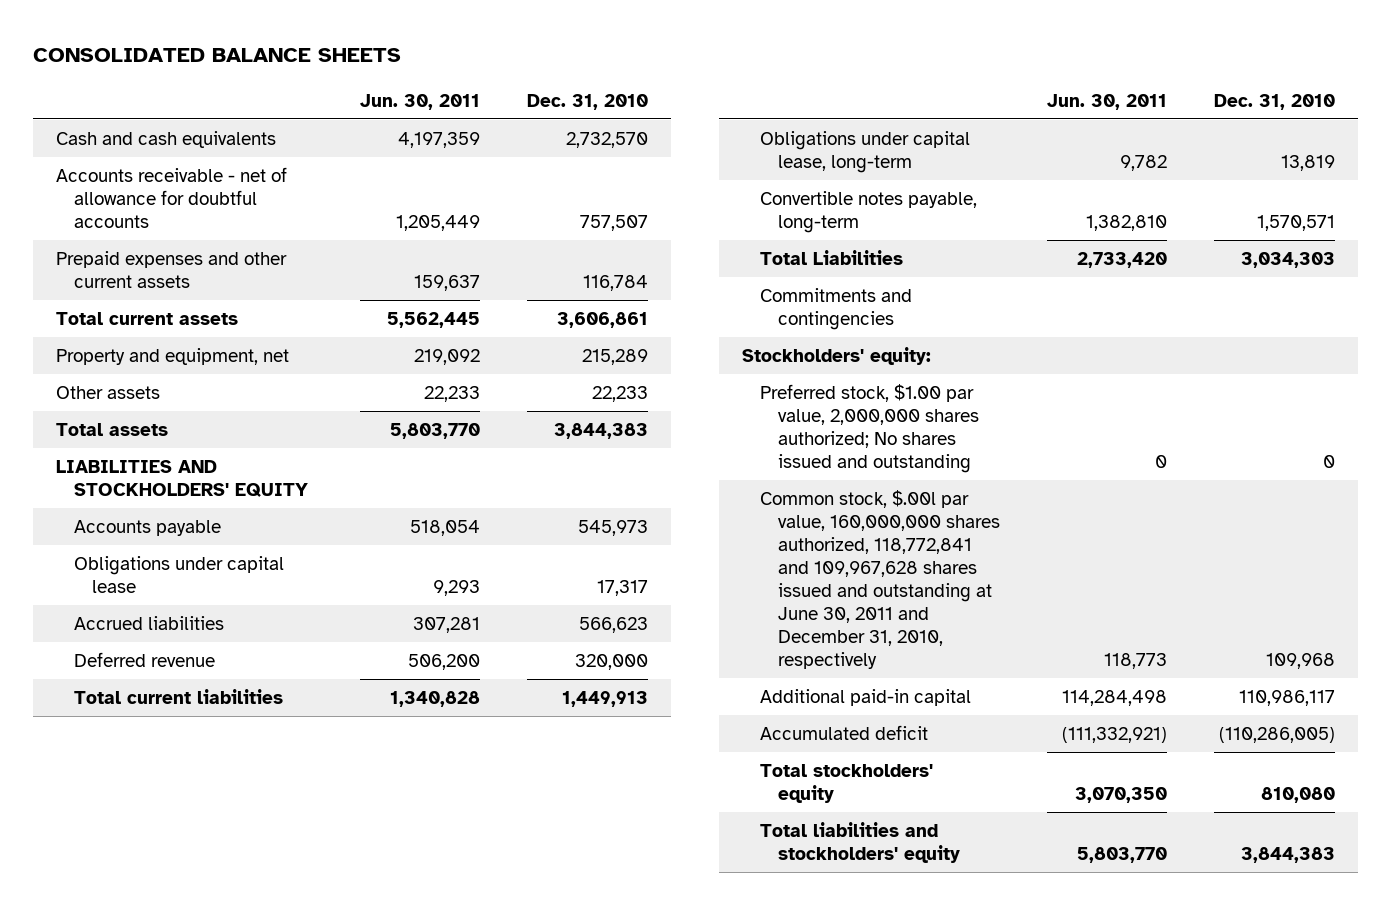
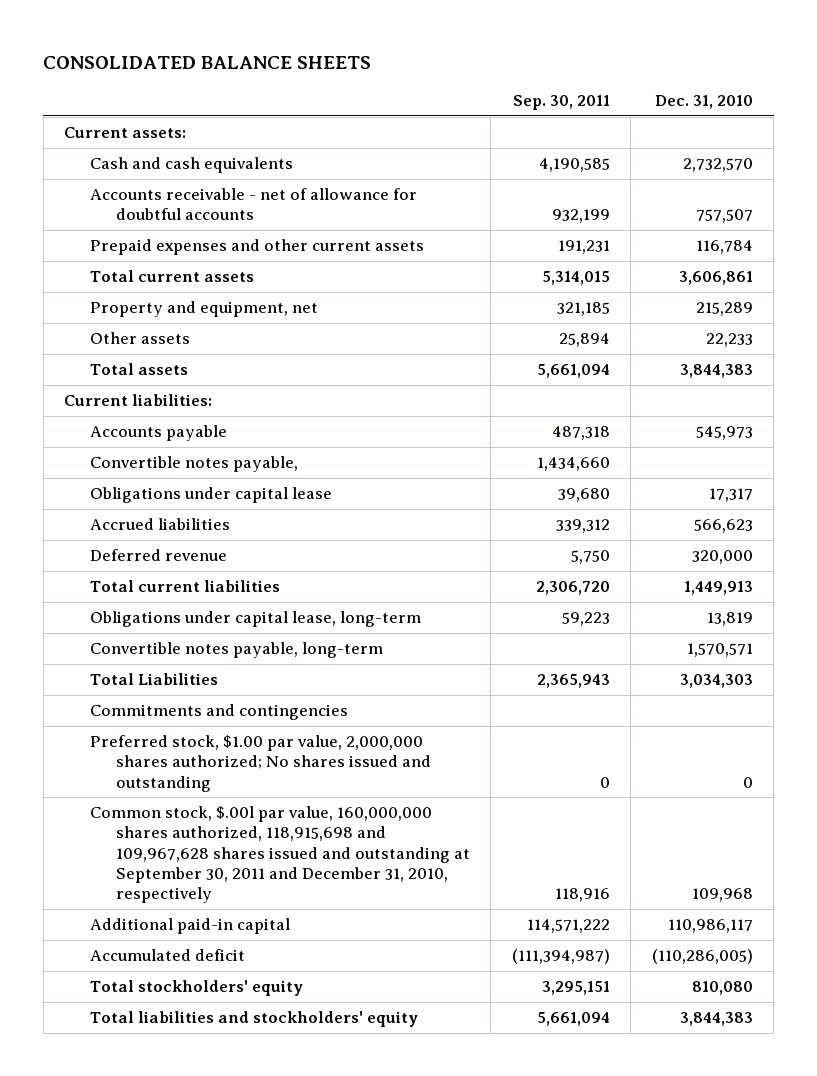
- | Jun. 30, 2011 | Dec. 31, 2010
+ | Sep. 30, 2011 | Dec. 31, 2010
+ Current assets:
- LIABILITIES AND STOCKHOLDERS' EQUITY
+ Current liabilities:
+ Convertible notes payable, | 1,434,660 |
- Stockholders' equity:
- Common stock, $.00l par value, 160,000,000 shares authorized, 118,772,841 and 109,967,628 shares issued and outstanding at June 30, 2011 and December 31, 2010, respectively | 118,773 | 109,968
+ Common stock, $.00l par value, 160,000,000 shares authorized, 118,915,698 and 109,967,628 shares issued and outstanding at September 30, 2011 and December 31, 2010, respectively | 118,916 | 109,968

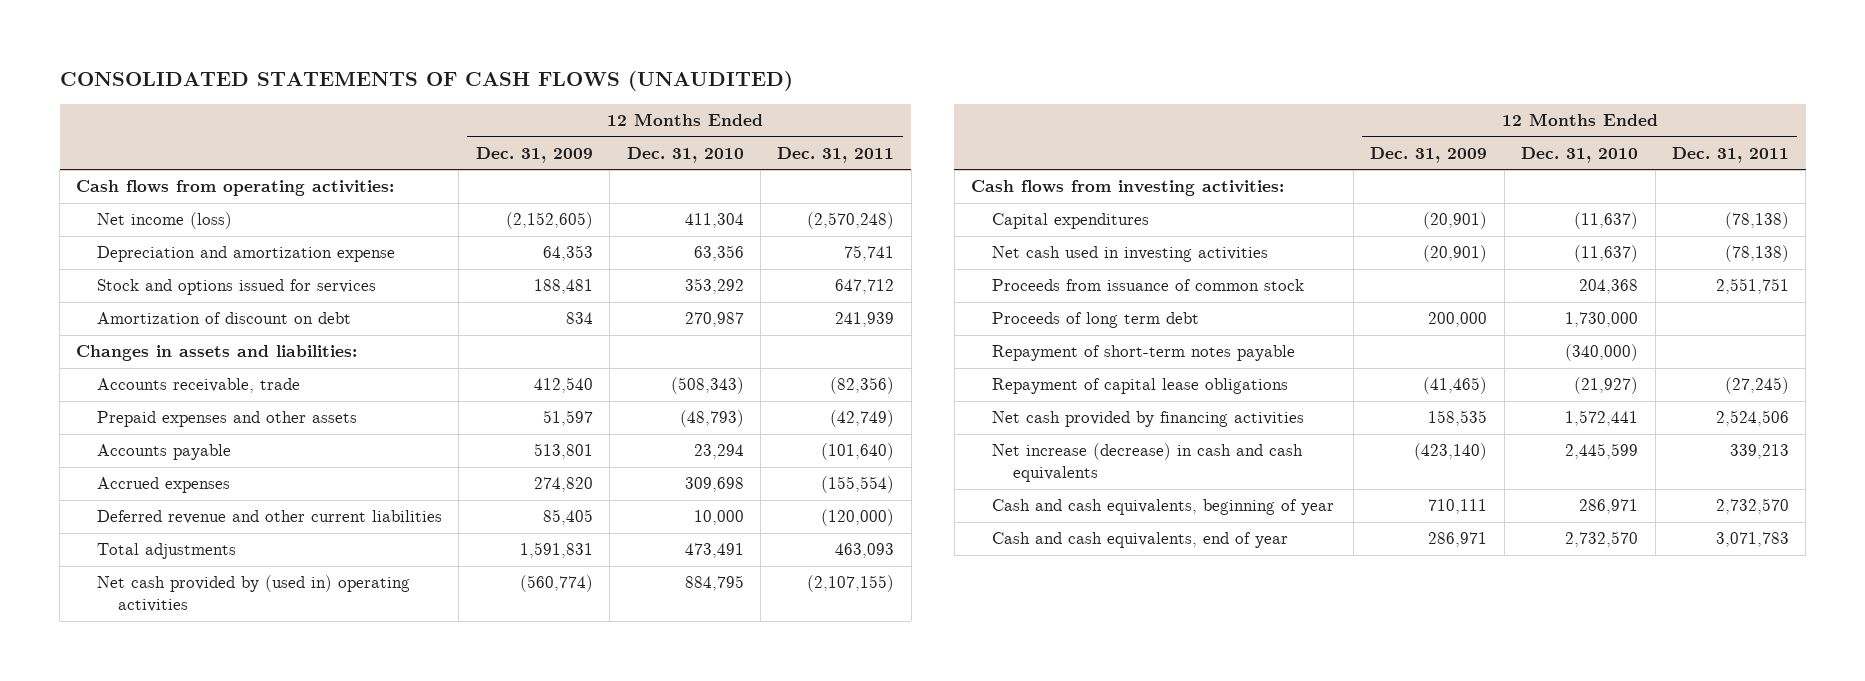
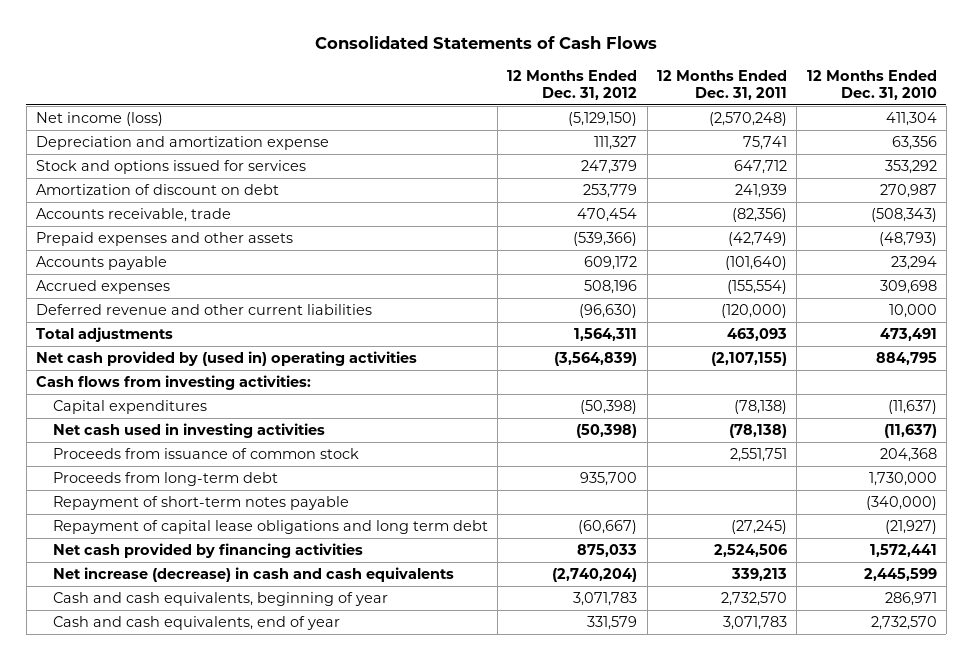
- CONSOLIDATED STATEMENTS OF CASH FLOWS (UNAUDITED)
+ Consolidated Statements of Cash Flows
- | 12 Months Ended Dec. 31, 2009 | 12 Months Ended Dec. 31, 2010 | 12 Months Ended Dec. 31, 2011
+ | 12 Months Ended Dec. 31, 2012 | 12 Months Ended Dec. 31, 2011 | 12 Months Ended Dec. 31, 2010
- Cash flows from operating activities:
- Changes in assets and liabilities:
- Proceeds of long term debt | 200,000 | 1,730,000 |
+ Proceeds from long-term debt | 935,700 | | 1,730,000
- Repayment of capital lease obligations | (41,465) | (21,927) | (27,245)
+ Repayment of capital lease obligations and long term debt | (60,667) | (27,245) | (21,927)

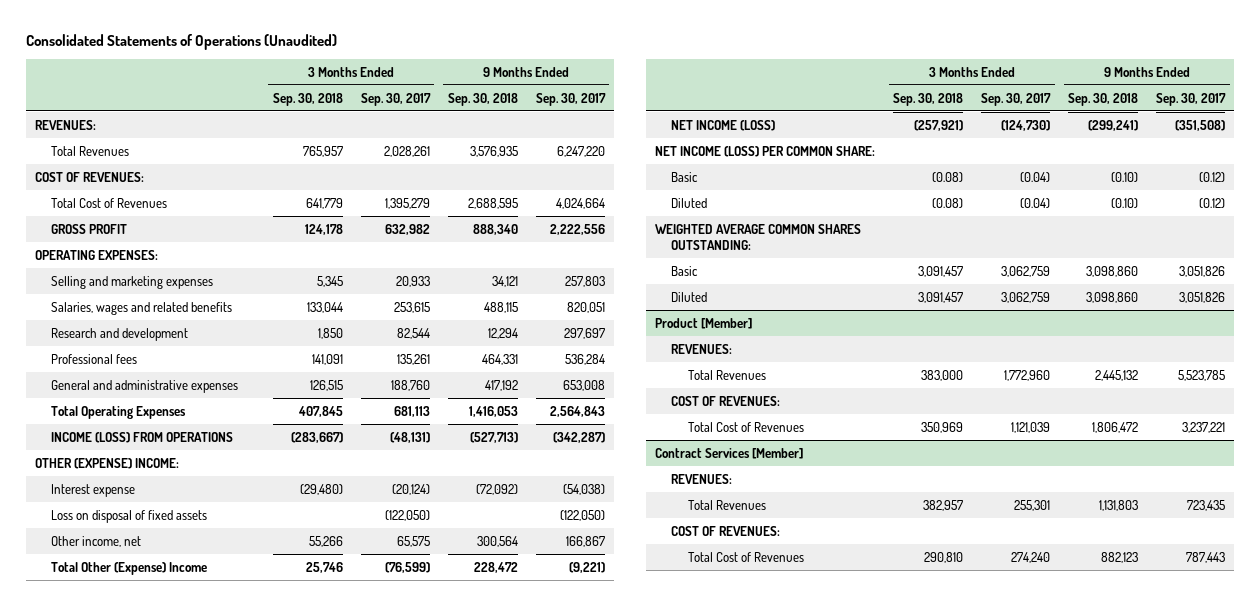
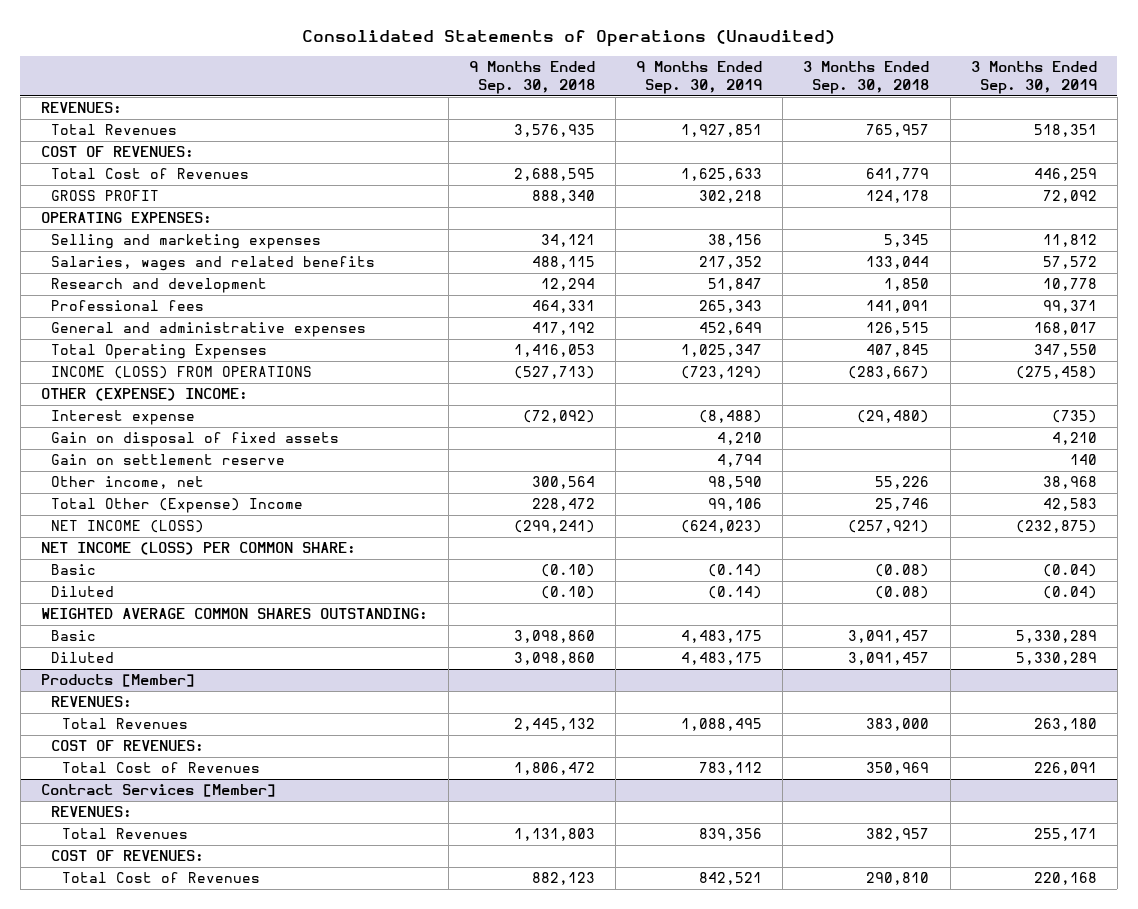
- | 3 Months Ended Sep. 30, 2018 | 3 Months Ended Sep. 30, 2017 | 9 Months Ended Sep. 30, 2018 | 9 Months Ended Sep. 30, 2017
+ | 9 Months Ended Sep. 30, 2018 | 9 Months Ended Sep. 30, 2019 | 3 Months Ended Sep. 30, 2018 | 3 Months Ended Sep. 30, 2019
- Loss on disposal of fixed assets | | (122,050) | | (122,050)
- Other income, net | 55,266 | 65,575 | 300,564 | 166,867
+ Gain on disposal of fixed assets | | 4,210 | | 4,210
+ Gain on settlement reserve | | 4,794 | | 140
+ Other income, net | 300,564 | 98,590 | 55,226 | 38,968
- Product [Member]
+ Products [Member]

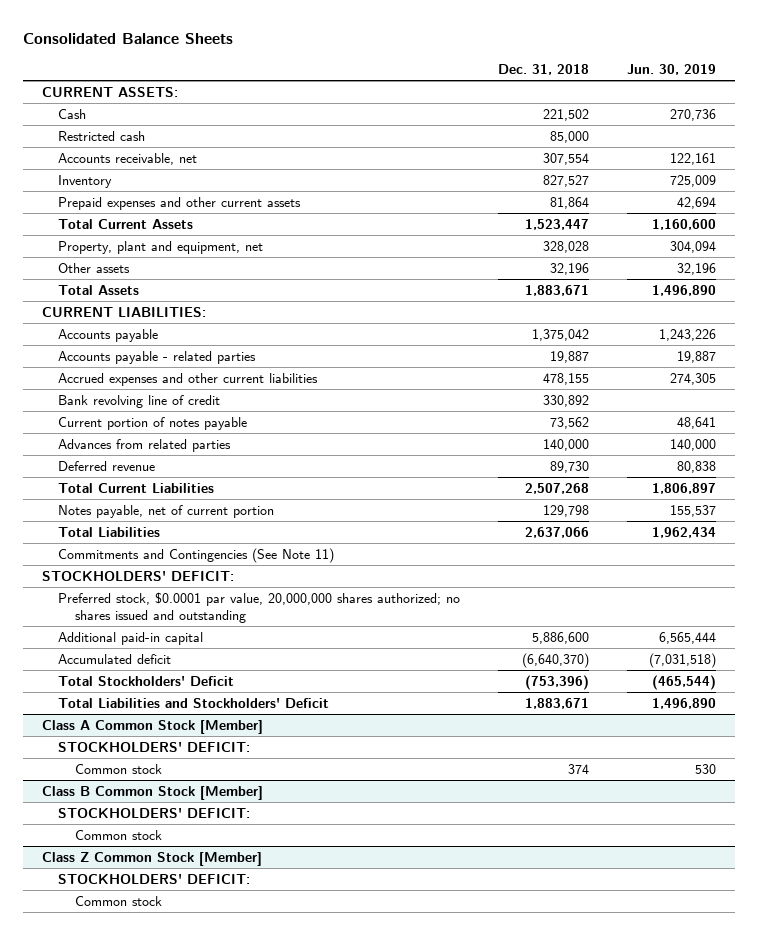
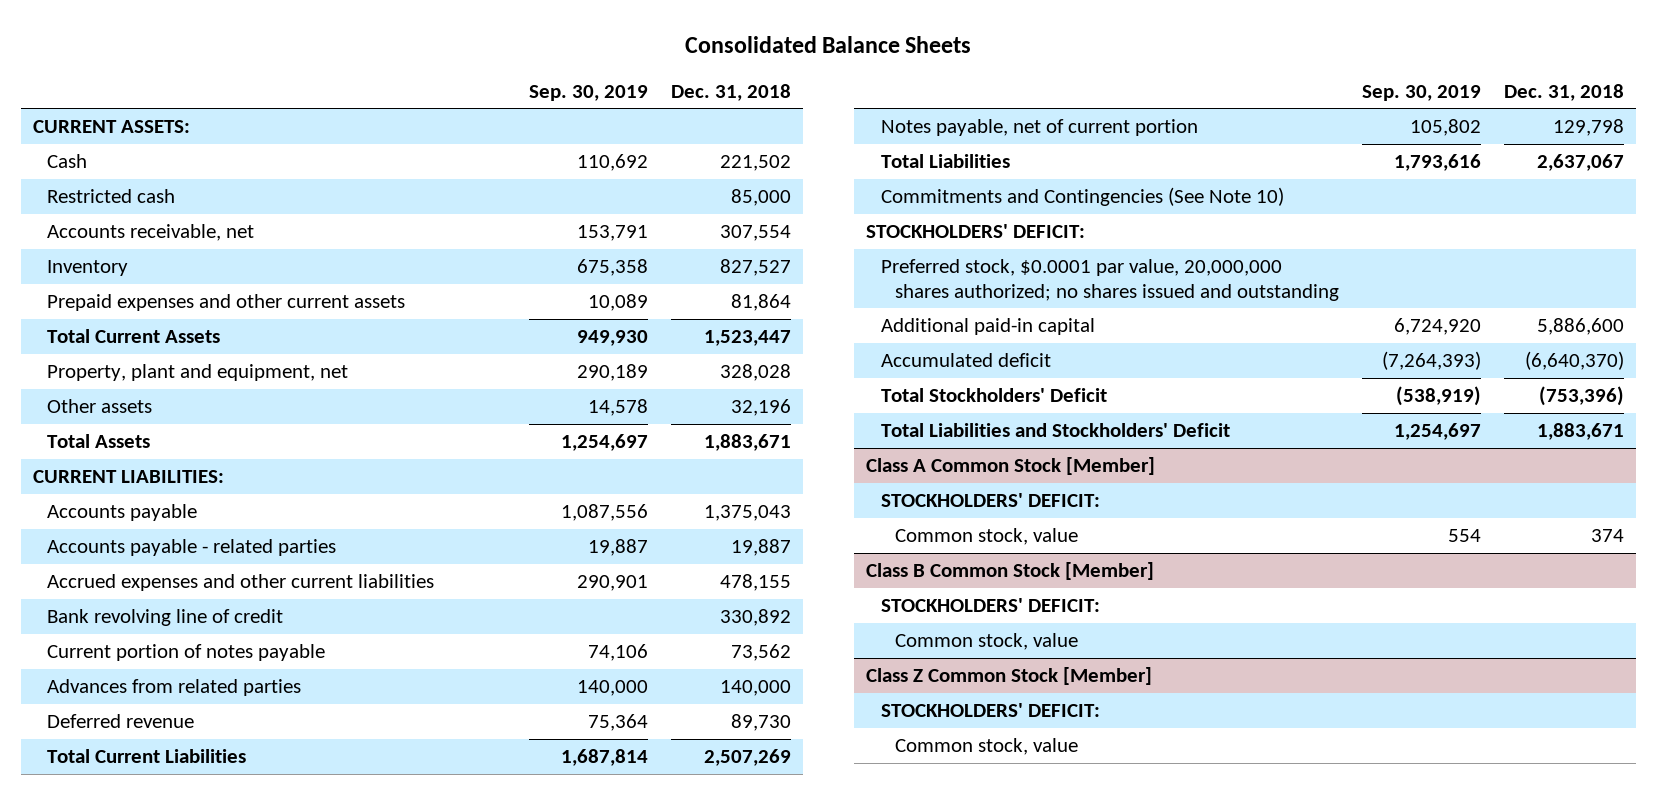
- | Dec. 31, 2018 | Jun. 30, 2019
+ | Sep. 30, 2019 | Dec. 31, 2018
- Accounts payable | 1,375,042 | 1,243,226
+ Accounts payable | 1,087,556 | 1,375,043
- Total Current Liabilities | 2,507,268 | 1,806,897
+ Total Current Liabilities | 1,687,814 | 2,507,269
- Total Liabilities | 2,637,066 | 1,962,434
- Commitments and Contingencies (See Note 11)
+ Total Liabilities | 1,793,616 | 2,637,067
+ Commitments and Contingencies (See Note 10)
@ Class A Common Stock [Member]
- Common stock | 374 | 530
+ Common stock, value | 554 | 374
@ Class B Common Stock [Member]
- Common stock
+ Common stock, value
@ Class Z Common Stock [Member]
- Common stock
+ Common stock, value

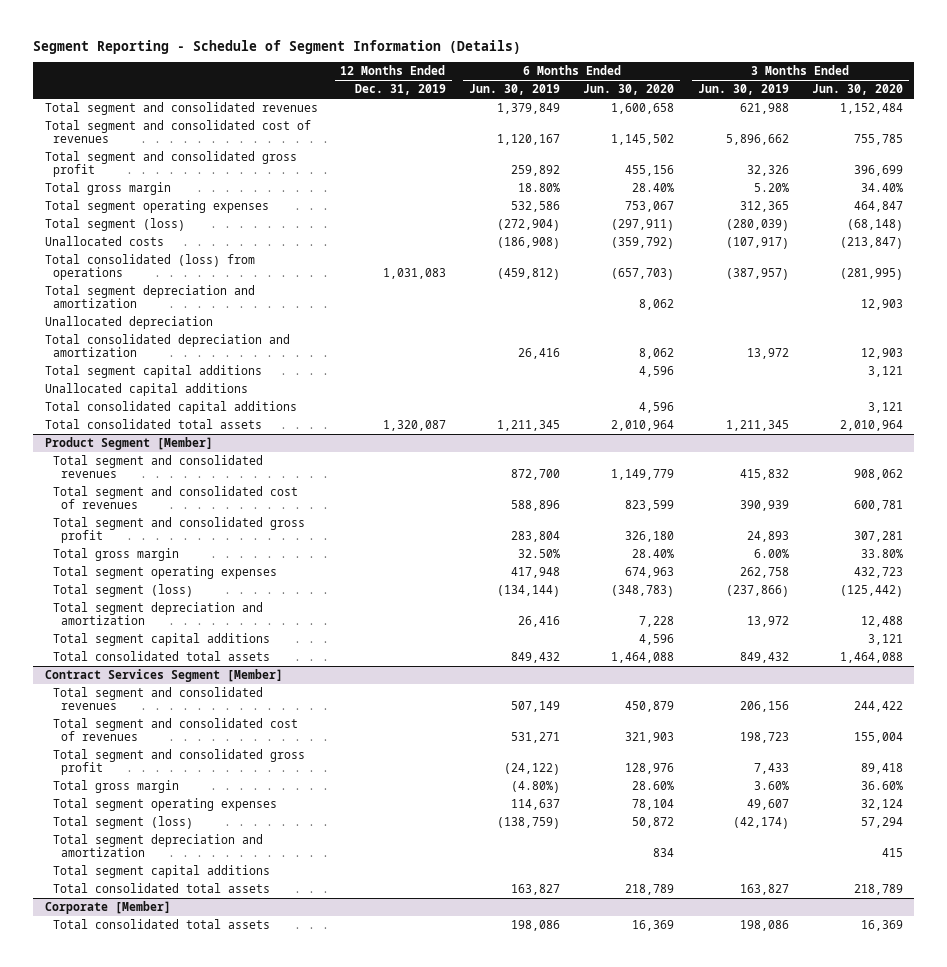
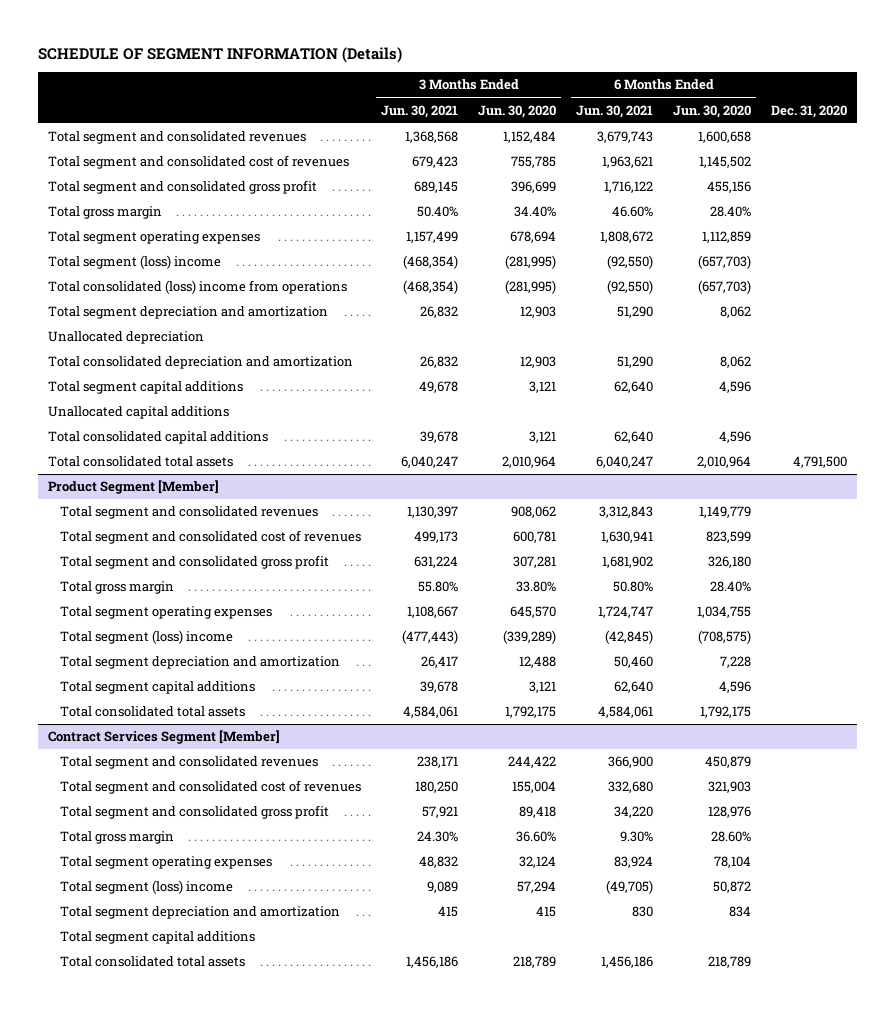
- Segment Reporting - Schedule of Segment Information (Details)
+ SCHEDULE OF SEGMENT INFORMATION (Details)
- | 12 Months Ended Dec. 31, 2019 | 6 Months Ended Jun. 30, 2019 | 6 Months Ended Jun. 30, 2020 | 3 Months Ended Jun. 30, 2019 | 3 Months Ended Jun. 30, 2020
+ | 3 Months Ended Jun. 30, 2021 | 3 Months Ended Jun. 30, 2020 | 6 Months Ended Jun. 30, 2021 | 6 Months Ended Jun. 30, 2020 | Dec. 31, 2020
- Total segment operating expenses | | 532,586 | 753,067 | 312,365 | 464,847
- Total segment (loss) | | (272,904) | (297,911) | (280,039) | (68,148)
- Unallocated costs | | (186,908) | (359,792) | (107,917) | (213,847)
- Total consolidated (loss) from operations | 1,031,083 | (459,812) | (657,703) | (387,957) | (281,995)
+ Total segment operating expenses | 1,157,499 | 678,694 | 1,808,672 | 1,112,859 |
+ Total segment (loss) income | (468,354) | (281,995) | (92,550) | (657,703) |
+ Total consolidated (loss) income from operations | (468,354) | (281,995) | (92,550) | (657,703) |
@ Product Segment [Member]
- Total segment operating expenses | | 417,948 | 674,963 | 262,758 | 432,723
- Total segment (loss) | | (134,144) | (348,783) | (237,866) | (125,442)
+ Total segment operating expenses | 1,108,667 | 645,570 | 1,724,747 | 1,034,755 |
+ Total segment (loss) income | (477,443) | (339,289) | (42,845) | (708,575) |
- Total consolidated total assets | | 849,432 | 1,464,088 | 849,432 | 1,464,088
+ Total consolidated total assets | 4,584,061 | 1,792,175 | 4,584,061 | 1,792,175 |
@ Contract Services Segment [Member]
- Total segment (loss) | | (138,759) | 50,872 | (42,174) | 57,294
+ Total segment (loss) income | 9,089 | 57,294 | (49,705) | 50,872 |
- Corporate [Member]
- Total consolidated total assets | | 198,086 | 16,369 | 198,086 | 16,369

